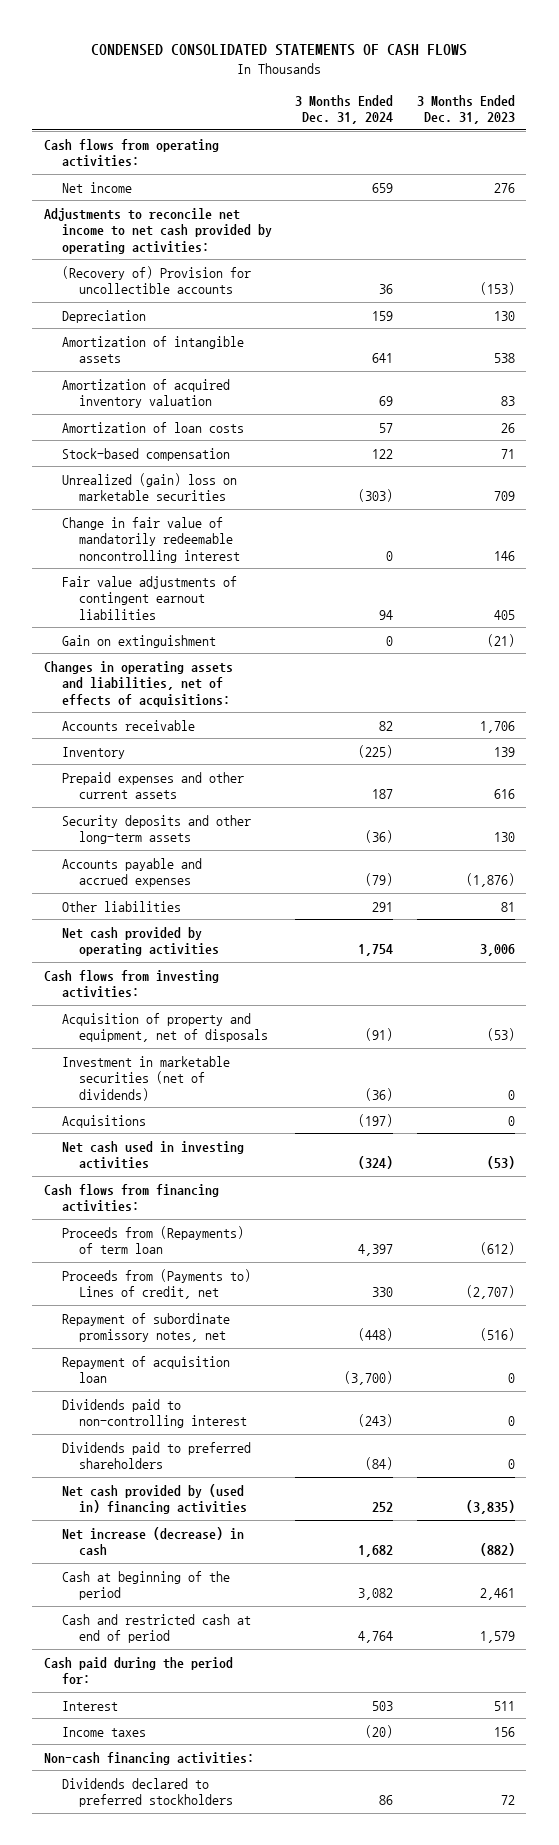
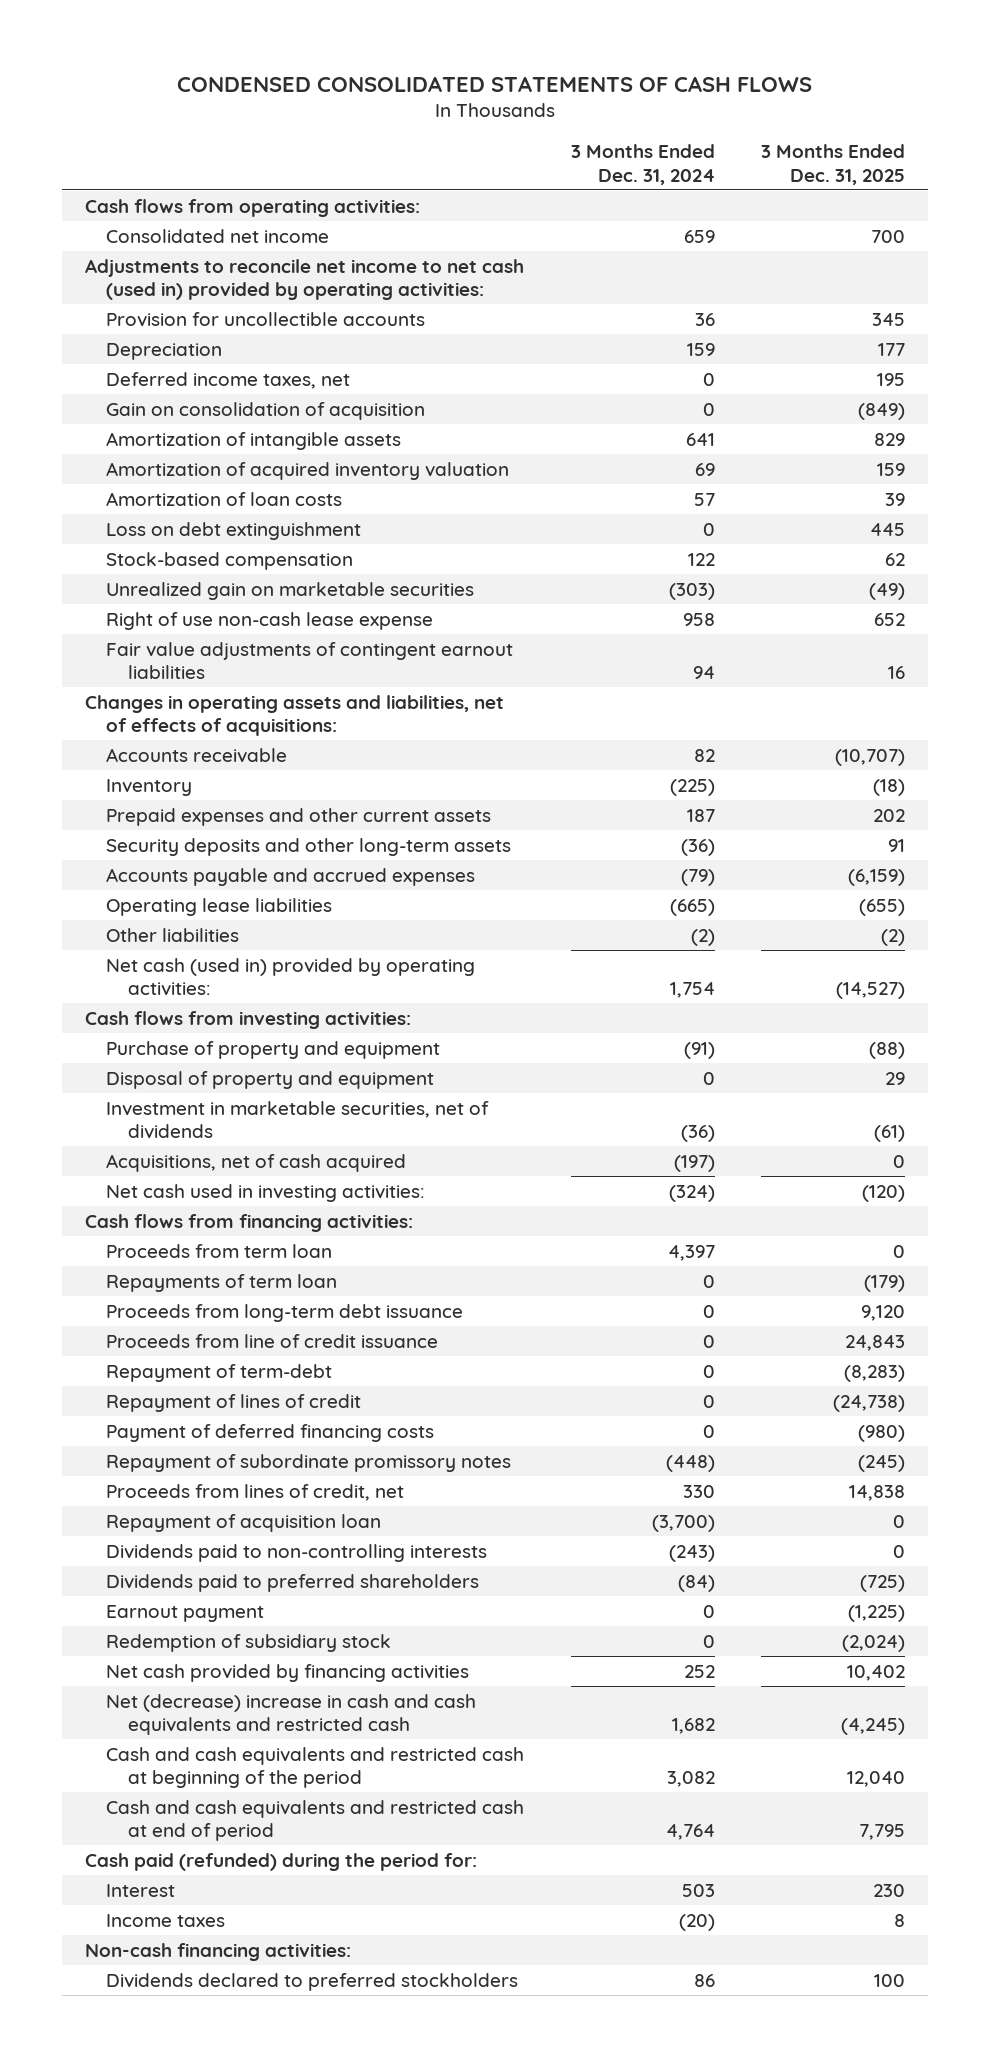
- | 3 Months Ended Dec. 31, 2024 | 3 Months Ended Dec. 31, 2023
+ | 3 Months Ended Dec. 31, 2024 | 3 Months Ended Dec. 31, 2025
- Net income | 659 | 276
- Adjustments to reconcile net income to net cash provided by operating activities:
- (Recovery of) Provision for uncollectible accounts | 36 | (153)
+ Consolidated net income | 659 | 700
+ Adjustments to reconcile net income to net cash (used in) provided by operating activities:
+ Provision for uncollectible accounts | 36 | 345
+ Deferred income taxes, net | 0 | 195
+ Gain on consolidation of acquisition | 0 | (849)
+ Loss on debt extinguishment | 0 | 445
- Unrealized (gain) loss on marketable securities | (303) | 709
- Change in fair value of mandatorily redeemable noncontrolling interest | 0 | 146
+ Unrealized gain on marketable securities | (303) | (49)
+ Right of use non-cash lease expense | 958 | 652
- Gain on extinguishment | 0 | (21)
- Other liabilities | 291 | 81
- Net cash provided by operating activities | 1,754 | 3,006
+ Operating lease liabilities | (665) | (655)
+ Other liabilities | (2) | (2)
+ Net cash (used in) provided by operating activities: | 1,754 | (14,527)
- Acquisition of property and equipment, net of disposals | (91) | (53)
- Investment in marketable securities (net of dividends) | (36) | 0
- Acquisitions | (197) | 0
- Net cash used in investing activities | (324) | (53)
+ Purchase of property and equipment | (91) | (88)
+ Disposal of property and equipment | 0 | 29
+ Investment in marketable securities, net of dividends | (36) | (61)
+ Acquisitions, net of cash acquired | (197) | 0
+ Net cash used in investing activities: | (324) | (120)
- Proceeds from (Repayments) of term loan | 4,397 | (612)
- Proceeds from (Payments to) Lines of credit, net | 330 | (2,707)
- Repayment of subordinate promissory notes, net | (448) | (516)
+ Proceeds from term loan | 4,397 | 0
+ Repayments of term loan | 0 | (179)
+ Proceeds from long-term debt issuance | 0 | 9,120
+ Proceeds from line of credit issuance | 0 | 24,843
+ Repayment of term-debt | 0 | (8,283)
+ Repayment of lines of credit | 0 | (24,738)
+ Payment of deferred financing costs | 0 | (980)
+ Repayment of subordinate promissory notes | (448) | (245)
+ Proceeds from lines of credit, net | 330 | 14,838
- Dividends paid to non-controlling interest | (243) | 0
+ Dividends paid to non-controlling interests | (243) | 0
- Net cash provided by (used in) financing activities | 252 | (3,835)
- Net increase (decrease) in cash | 1,682 | (882)
- Cash at beginning of the period | 3,082 | 2,461
- Cash and restricted cash at end of period | 4,764 | 1,579
- Cash paid during the period for:
+ Earnout payment | 0 | (1,225)
+ Redemption of subsidiary stock | 0 | (2,024)
+ Net cash provided by financing activities | 252 | 10,402
+ Net (decrease) increase in cash and cash equivalents and restricted cash | 1,682 | (4,245)
+ Cash and cash equivalents and restricted cash at beginning of the period | 3,082 | 12,040
+ Cash and cash equivalents and restricted cash at end of period | 4,764 | 7,795
+ Cash paid (refunded) during the period for:

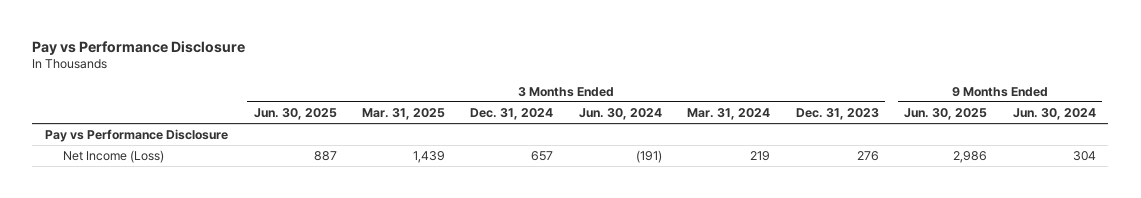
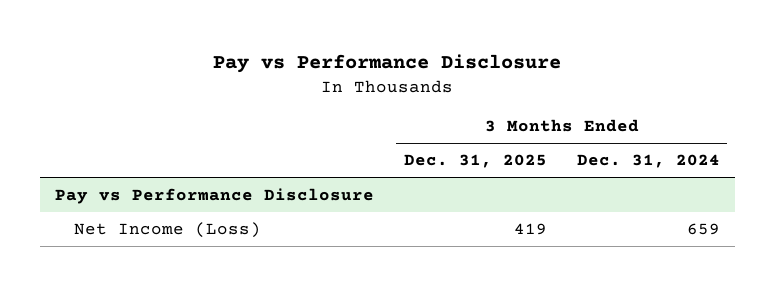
- | 3 Months Ended Jun. 30, 2025 | 3 Months Ended Mar. 31, 2025 | 3 Months Ended Dec. 31, 2024 | 3 Months Ended Jun. 30, 2024 | 3 Months Ended Mar. 31, 2024 | 3 Months Ended Dec. 31, 2023 | 9 Months Ended Jun. 30, 2025 | 9 Months Ended Jun. 30, 2024
+ | 3 Months Ended Dec. 31, 2025 | 3 Months Ended Dec. 31, 2024
- Net Income (Loss) | 887 | 1,439 | 657 | (191) | 219 | 276 | 2,986 | 304
+ Net Income (Loss) | 419 | 659

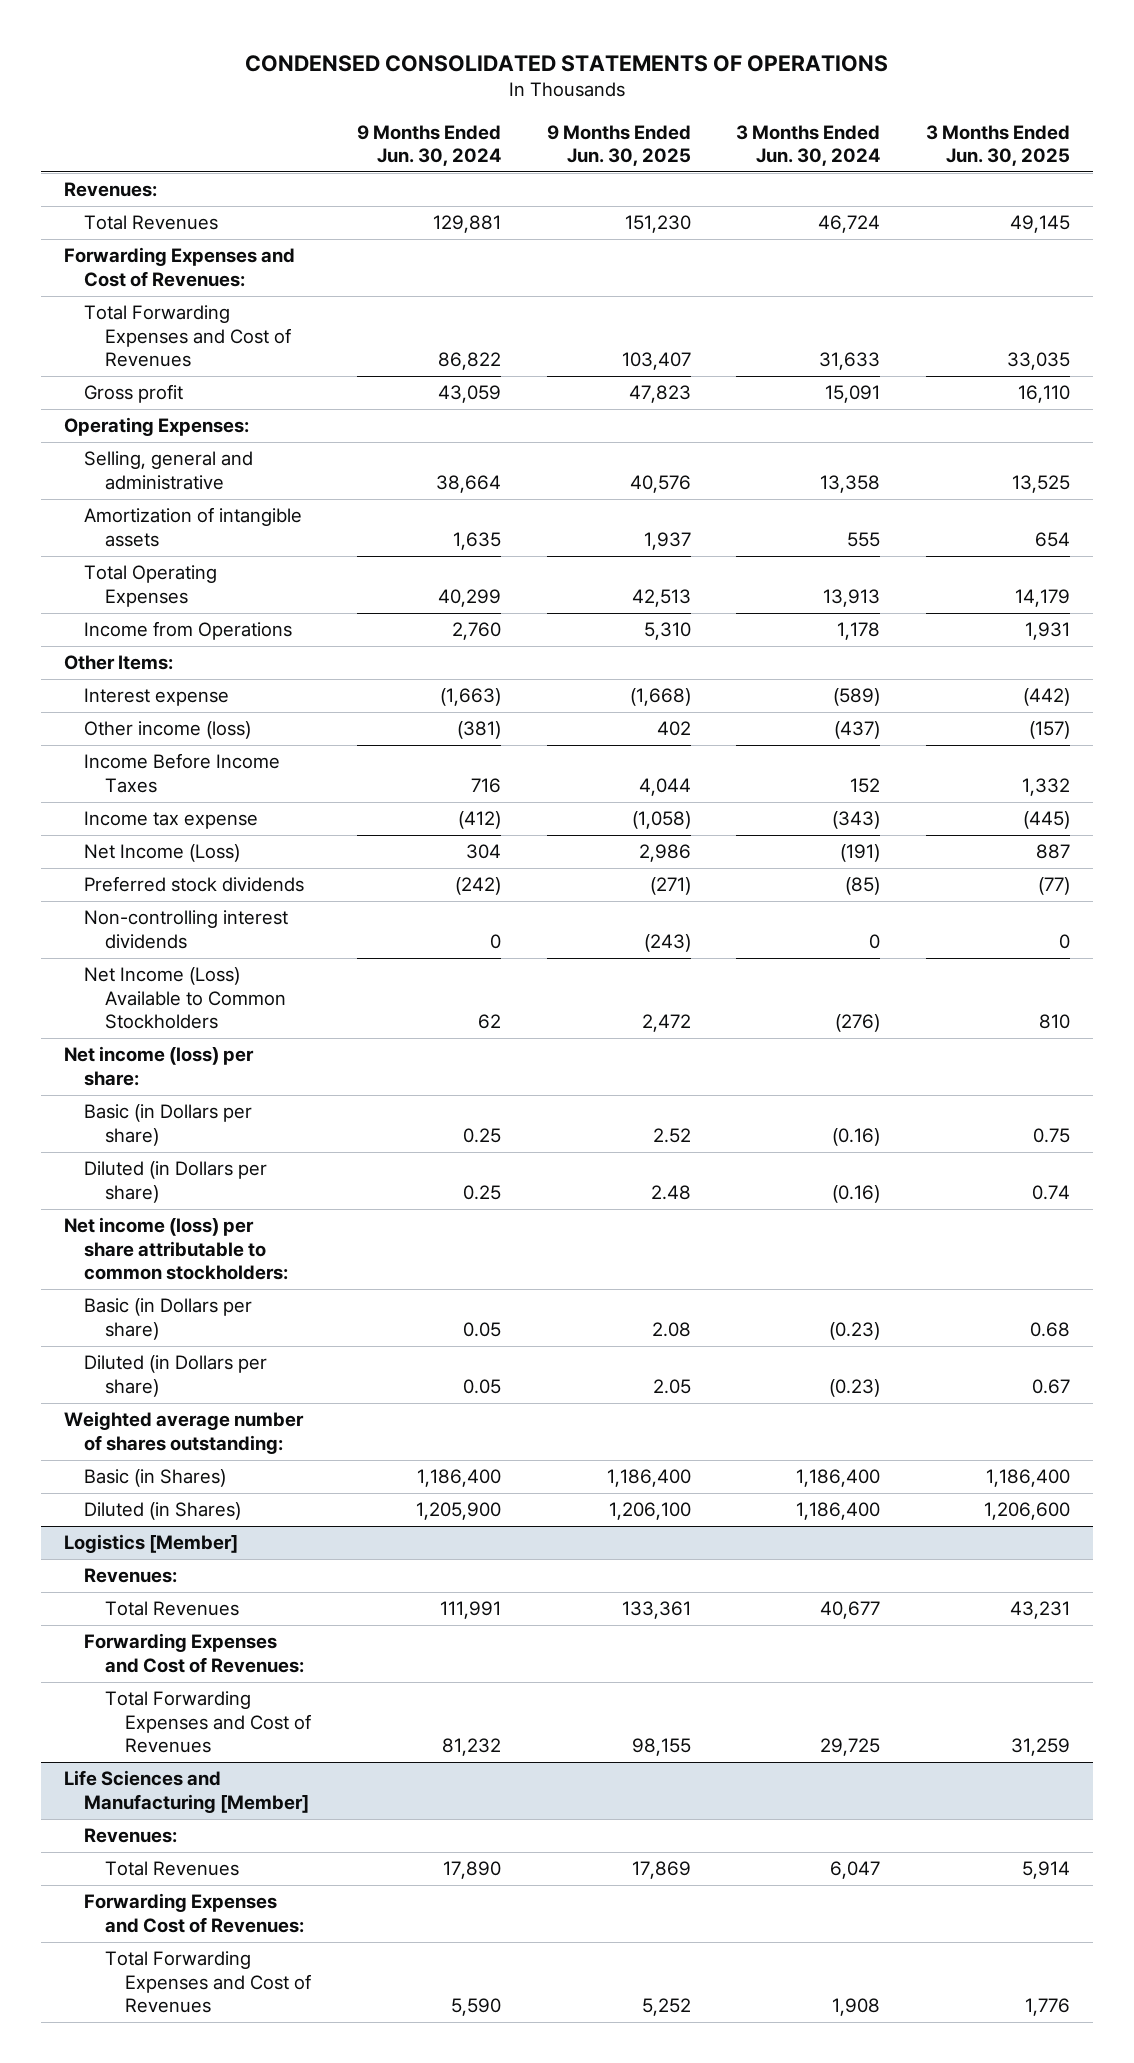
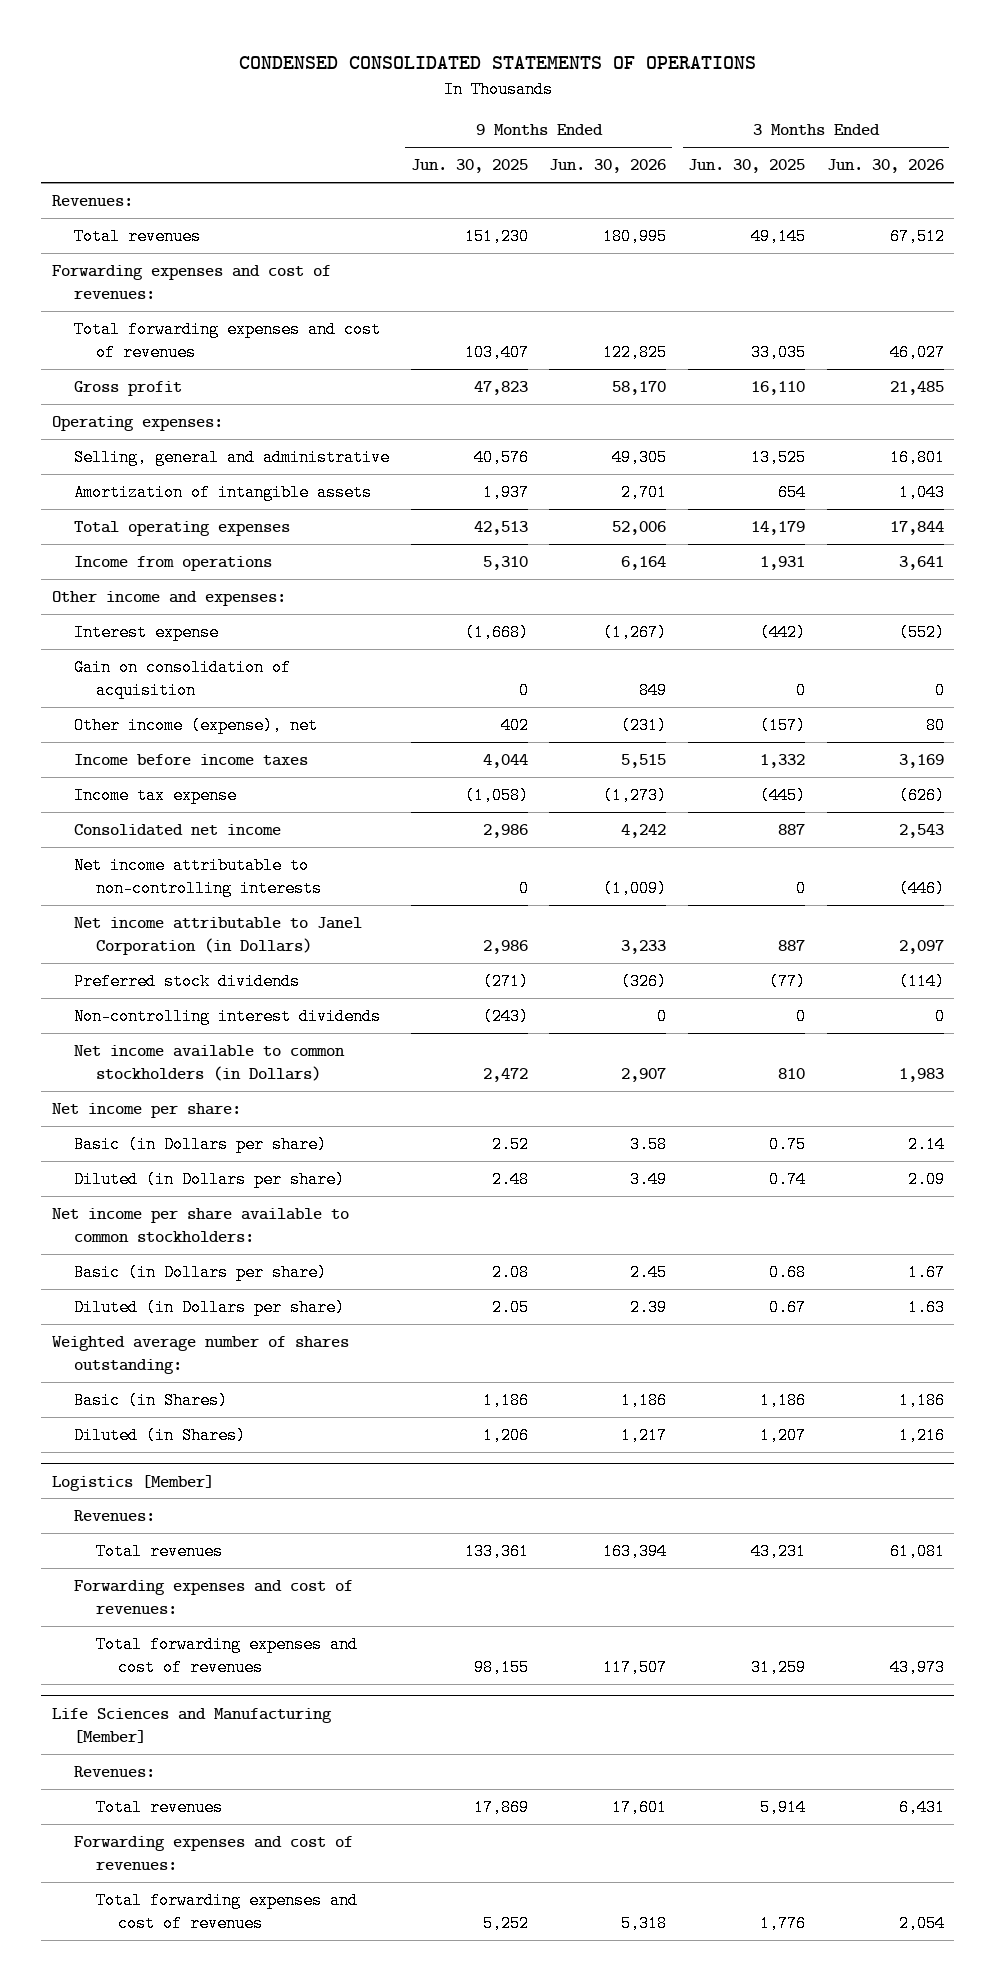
- | 9 Months Ended Jun. 30, 2024 | 9 Months Ended Jun. 30, 2025 | 3 Months Ended Jun. 30, 2024 | 3 Months Ended Jun. 30, 2025
+ | 9 Months Ended Jun. 30, 2025 | 9 Months Ended Jun. 30, 2026 | 3 Months Ended Jun. 30, 2025 | 3 Months Ended Jun. 30, 2026
- Total Revenues | 129,881 | 151,230 | 46,724 | 49,145
- Forwarding Expenses and Cost of Revenues:
- Total Forwarding Expenses and Cost of Revenues | 86,822 | 103,407 | 31,633 | 33,035
+ Total revenues | 151,230 | 180,995 | 49,145 | 67,512
+ Forwarding expenses and cost of revenues:
+ Total forwarding expenses and cost of revenues | 103,407 | 122,825 | 33,035 | 46,027
- Operating Expenses:
+ Operating expenses:
- Total Operating Expenses | 40,299 | 42,513 | 13,913 | 14,179
- Income from Operations | 2,760 | 5,310 | 1,178 | 1,931
- Other Items:
+ Total operating expenses | 42,513 | 52,006 | 14,179 | 17,844
+ Income from operations | 5,310 | 6,164 | 1,931 | 3,641
+ Other income and expenses:
- Other income (loss) | (381) | 402 | (437) | (157)
- Income Before Income Taxes | 716 | 4,044 | 152 | 1,332
+ Gain on consolidation of acquisition | 0 | 849 | 0 | 0
+ Other income (expense), net | 402 | (231) | (157) | 80
+ Income before income taxes | 4,044 | 5,515 | 1,332 | 3,169
- Net Income (Loss) | 304 | 2,986 | (191) | 887
+ Consolidated net income | 2,986 | 4,242 | 887 | 2,543
+ Net income attributable to non-controlling interests | 0 | (1,009) | 0 | (446)
+ Net income attributable to Janel Corporation (in Dollars) | 2,986 | 3,233 | 887 | 2,097
- Net Income (Loss) Available to Common Stockholders | 62 | 2,472 | (276) | 810
- Net income (loss) per share:
+ Net income available to common stockholders (in Dollars) | 2,472 | 2,907 | 810 | 1,983
+ Net income per share:
- Net income (loss) per share attributable to common stockholders:
+ Net income per share available to common stockholders:
- Basic (in Shares) | 1,186,400 | 1,186,400 | 1,186,400 | 1,186,400
- Diluted (in Shares) | 1,205,900 | 1,206,100 | 1,186,400 | 1,206,600
+ Basic (in Shares) | 1,186 | 1,186 | 1,186 | 1,186
+ Diluted (in Shares) | 1,206 | 1,217 | 1,207 | 1,216
@ Logistics [Member]
- Total Revenues | 111,991 | 133,361 | 40,677 | 43,231
- Forwarding Expenses and Cost of Revenues:
- Total Forwarding Expenses and Cost of Revenues | 81,232 | 98,155 | 29,725 | 31,259
+ Total revenues | 133,361 | 163,394 | 43,231 | 61,081
+ Forwarding expenses and cost of revenues:
+ Total forwarding expenses and cost of revenues | 98,155 | 117,507 | 31,259 | 43,973
@ Life Sciences and Manufacturing [Member]
- Total Revenues | 17,890 | 17,869 | 6,047 | 5,914
- Forwarding Expenses and Cost of Revenues:
- Total Forwarding Expenses and Cost of Revenues | 5,590 | 5,252 | 1,908 | 1,776
+ Total revenues | 17,869 | 17,601 | 5,914 | 6,431
+ Forwarding expenses and cost of revenues:
+ Total forwarding expenses and cost of revenues | 5,252 | 5,318 | 1,776 | 2,054

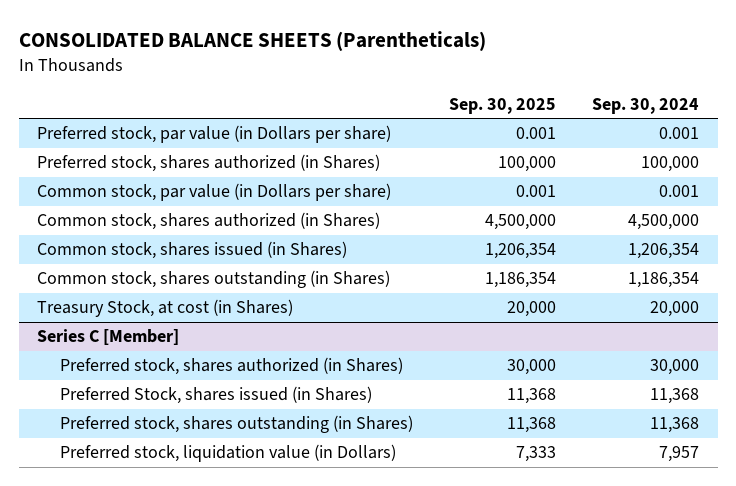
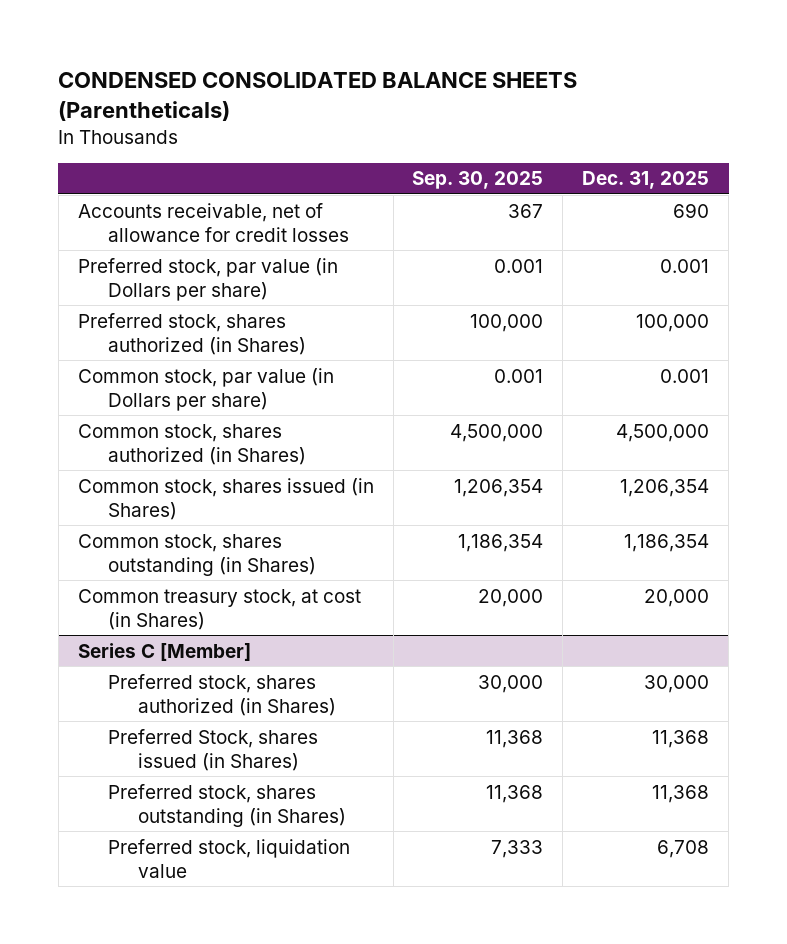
- CONSOLIDATED BALANCE SHEETS (Parentheticals)
+ CONDENSED CONSOLIDATED BALANCE SHEETS (Parentheticals)
- | Sep. 30, 2025 | Sep. 30, 2024
+ | Sep. 30, 2025 | Dec. 31, 2025
+ Accounts receivable, net of allowance for credit losses | 367 | 690
- Treasury Stock, at cost (in Shares) | 20,000 | 20,000
+ Common treasury stock, at cost (in Shares) | 20,000 | 20,000
@ Series C [Member]
- Preferred stock, liquidation value (in Dollars) | 7,333 | 7,957
+ Preferred stock, liquidation value | 7,333 | 6,708

